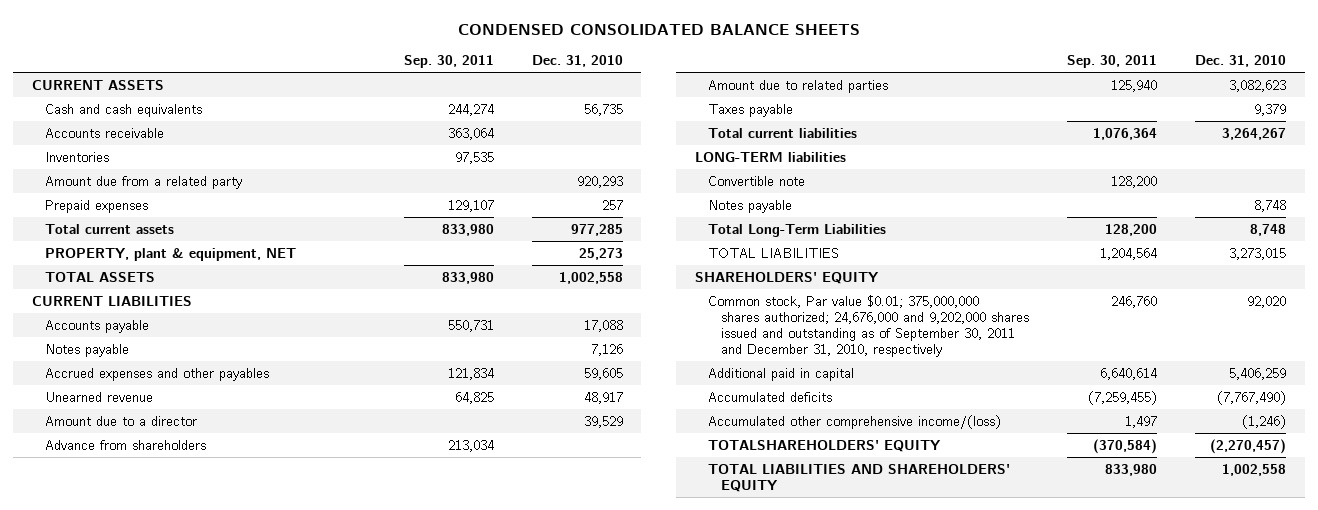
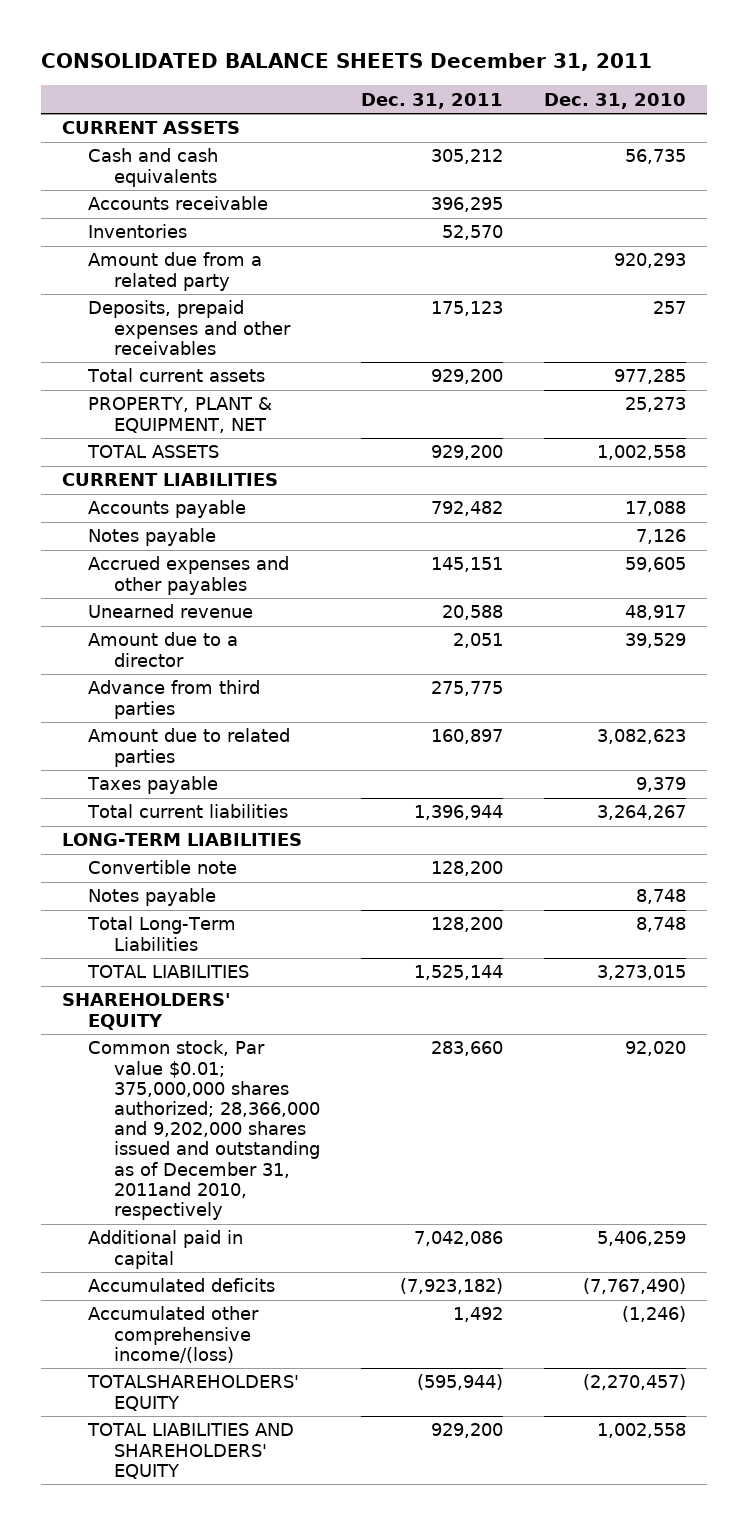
- CONDENSED CONSOLIDATED BALANCE SHEETS
+ CONSOLIDATED BALANCE SHEETS December 31, 2011
- | Sep. 30, 2011 | Dec. 31, 2010
+ | Dec. 31, 2011 | Dec. 31, 2010
- Prepaid expenses | 129,107 | 257
+ Deposits, prepaid expenses and other receivables | 175,123 | 257
- PROPERTY, plant & equipment, NET | | 25,273
+ PROPERTY, PLANT & EQUIPMENT, NET | | 25,273
- Advance from shareholders | 213,034 |
+ Advance from third parties | 275,775 |
- LONG-TERM liabilities
+ LONG-TERM LIABILITIES
- Common stock, Par value $0.01; 375,000,000 shares authorized; 24,676,000 and 9,202,000 shares issued and outstanding as of September 30, 2011 and December 31, 2010, respectively | 246,760 | 92,020
+ Common stock, Par value $0.01; 375,000,000 shares authorized; 28,366,000 and 9,202,000 shares issued and outstanding as of December 31, 2011and 2010, respectively | 283,660 | 92,020

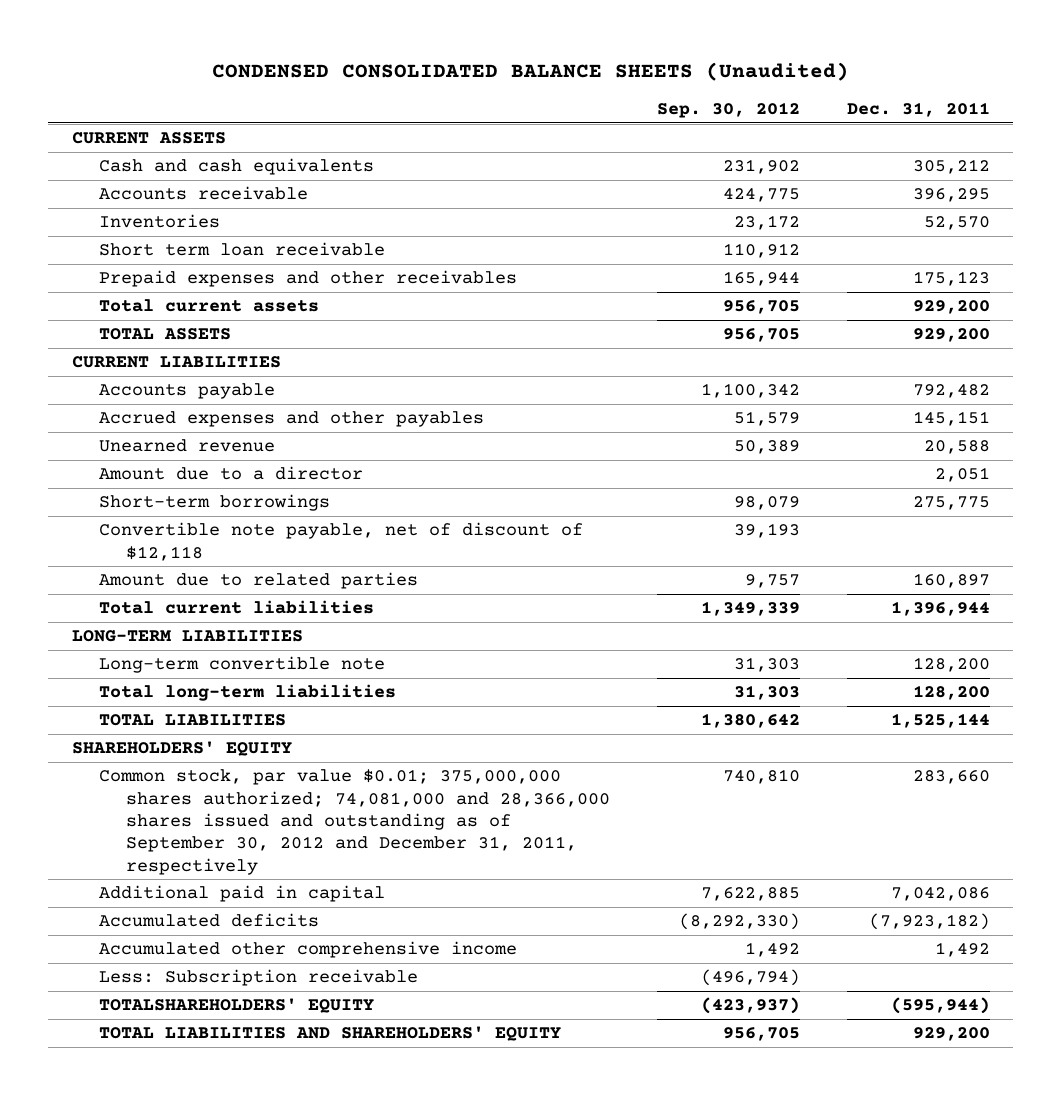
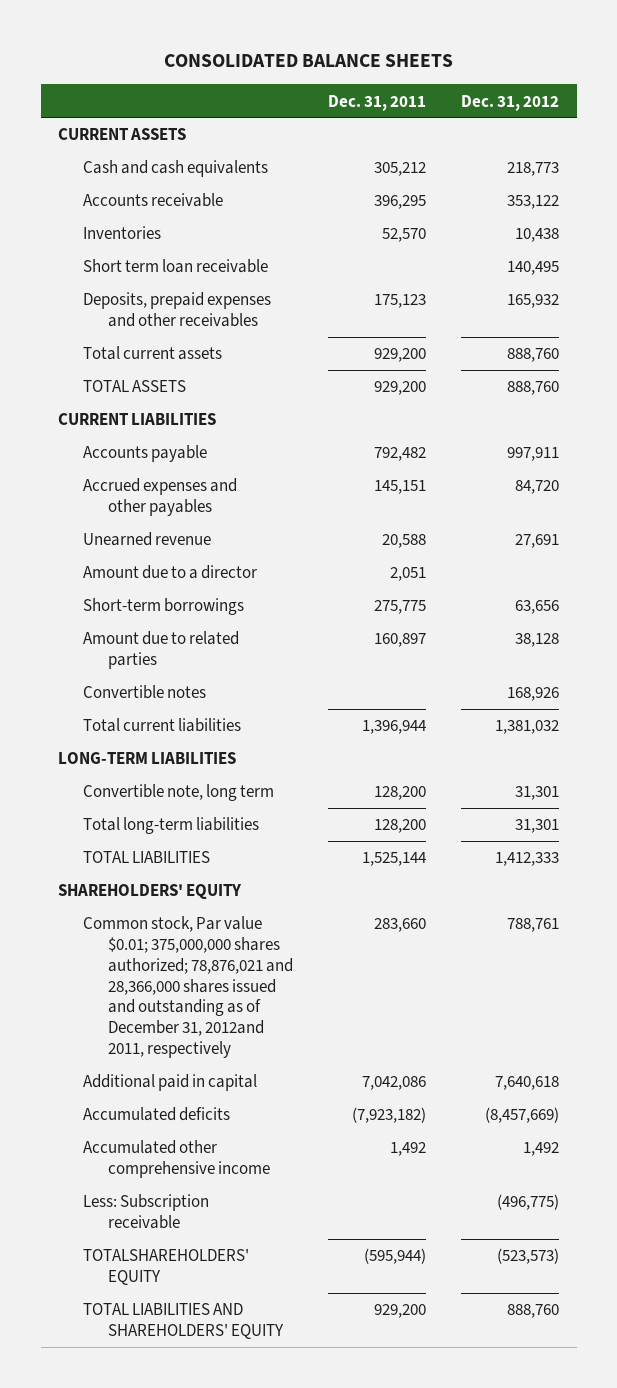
- CONDENSED CONSOLIDATED BALANCE SHEETS (Unaudited)
+ CONSOLIDATED BALANCE SHEETS
- | Sep. 30, 2012 | Dec. 31, 2011
+ | Dec. 31, 2011 | Dec. 31, 2012
- Prepaid expenses and other receivables | 165,944 | 175,123
+ Deposits, prepaid expenses and other receivables | 175,123 | 165,932
- Convertible note payable, net of discount of $12,118 | 39,193 |
+ Convertible notes | | 168,926
- Long-term convertible note | 31,303 | 128,200
+ Convertible note, long term | 128,200 | 31,301
- Common stock, par value $0.01; 375,000,000 shares authorized; 74,081,000 and 28,366,000 shares issued and outstanding as of September 30, 2012 and December 31, 2011, respectively | 740,810 | 283,660
+ Common stock, Par value $0.01; 375,000,000 shares authorized; 78,876,021 and 28,366,000 shares issued and outstanding as of December 31, 2012and 2011, respectively | 283,660 | 788,761

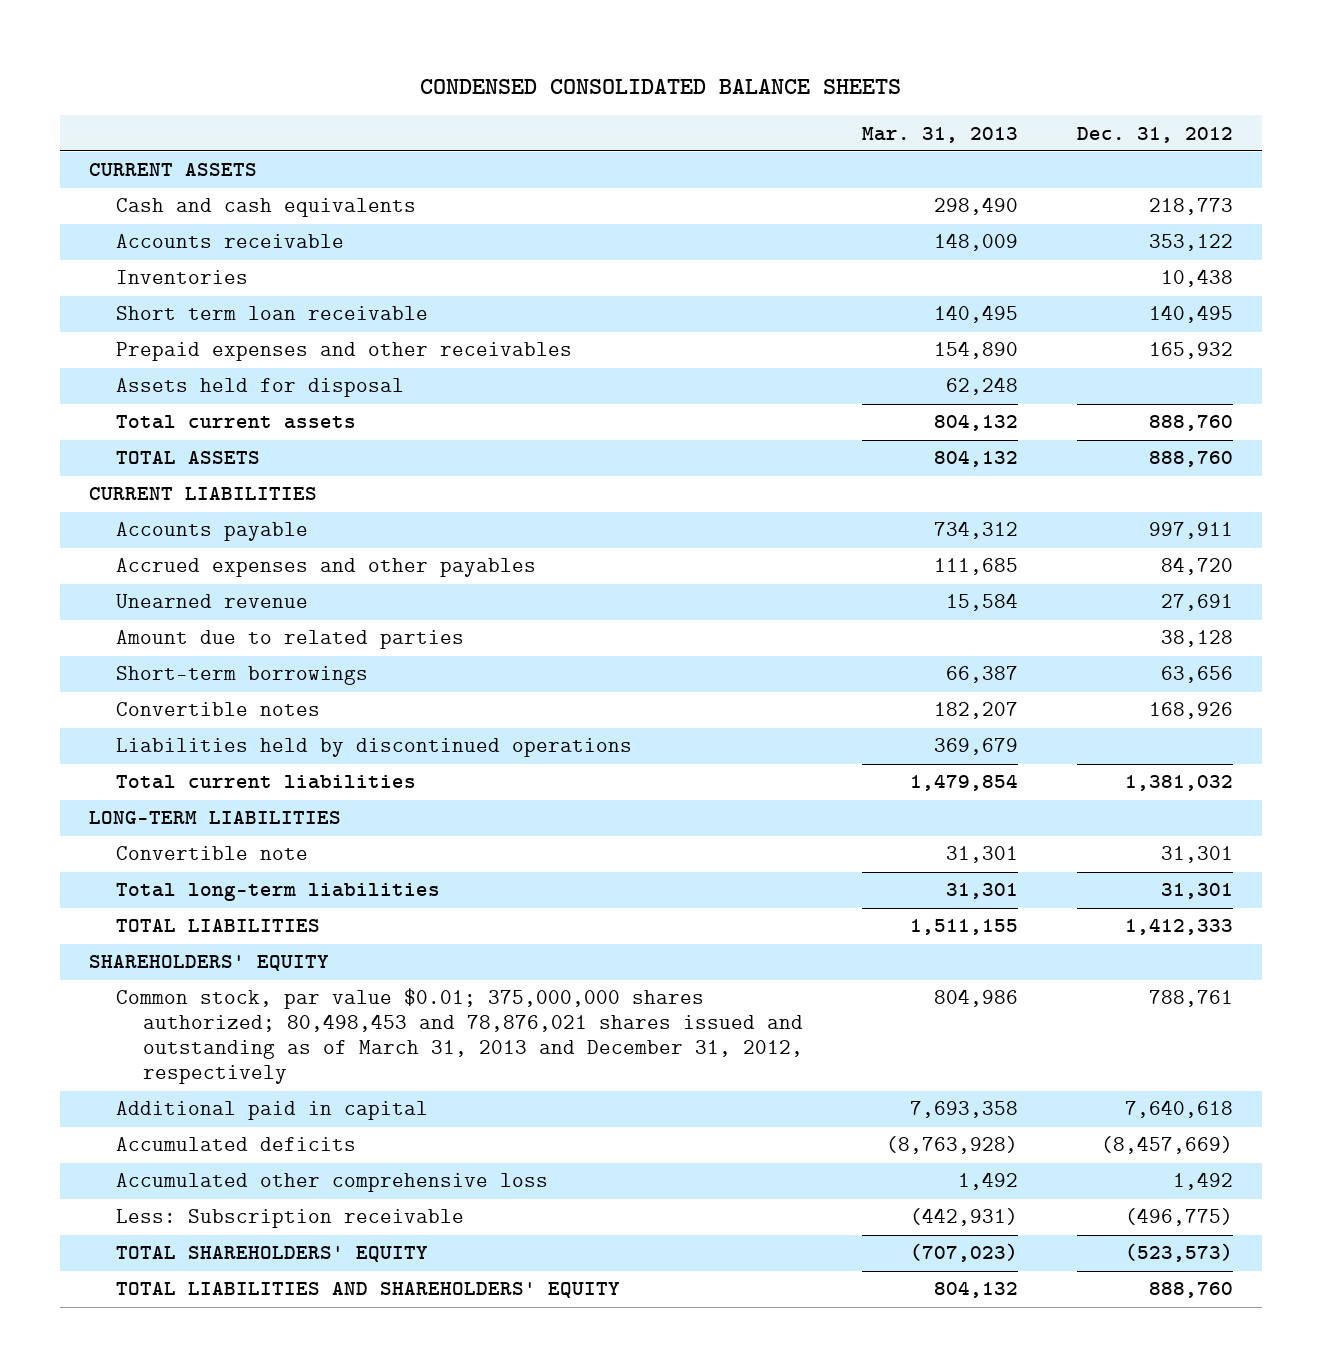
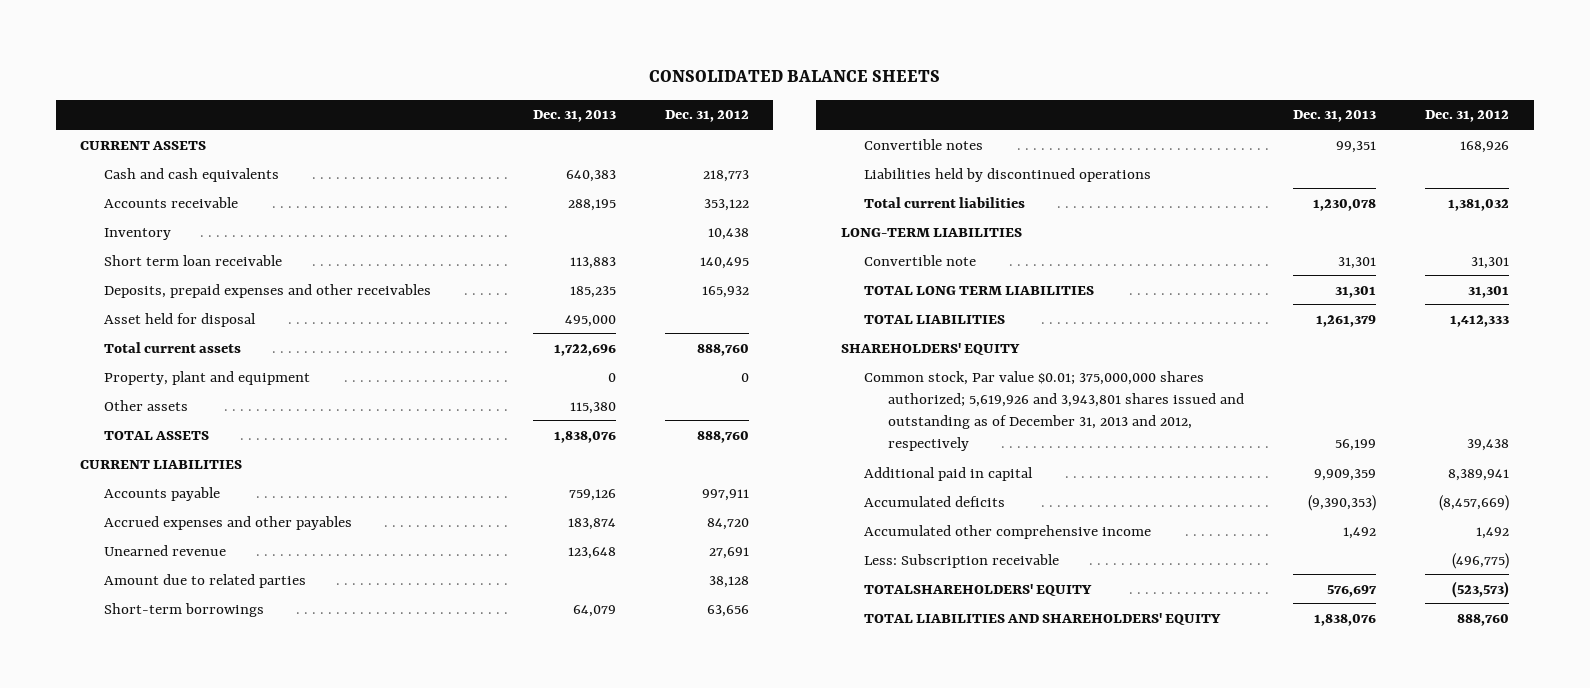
- CONDENSED CONSOLIDATED BALANCE SHEETS
+ CONSOLIDATED BALANCE SHEETS
- | Mar. 31, 2013 | Dec. 31, 2012
+ | Dec. 31, 2013 | Dec. 31, 2012
- Inventories | | 10,438
+ Inventory | | 10,438
- Prepaid expenses and other receivables | 154,890 | 165,932
- Assets held for disposal | 62,248 |
+ Deposits, prepaid expenses and other receivables | 185,235 | 165,932
+ Asset held for disposal | 495,000 |
+ Property, plant and equipment | 0 | 0
+ Other assets | 115,380 |
- Total long-term liabilities | 31,301 | 31,301
+ TOTAL LONG TERM LIABILITIES | 31,301 | 31,301
- Common stock, par value $0.01; 375,000,000 shares authorized; 80,498,453 and 78,876,021 shares issued and outstanding as of March 31, 2013 and December 31, 2012, respectively | 804,986 | 788,761
- Additional paid in capital | 7,693,358 | 7,640,618
+ Common stock, Par value $0.01; 375,000,000 shares authorized; 5,619,926 and 3,943,801 shares issued and outstanding as of December 31, 2013 and 2012, respectively | 56,199 | 39,438
+ Additional paid in capital | 9,909,359 | 8,389,941
- Accumulated other comprehensive loss | 1,492 | 1,492
+ Accumulated other comprehensive income | 1,492 | 1,492
- TOTAL SHAREHOLDERS' EQUITY | (707,023) | (523,573)
+ TOTALSHAREHOLDERS' EQUITY | 576,697 | (523,573)

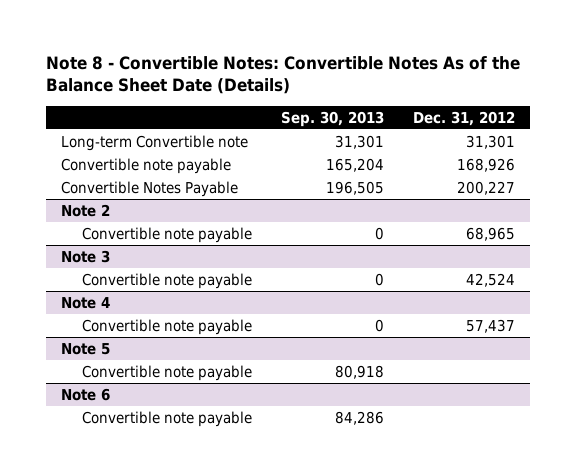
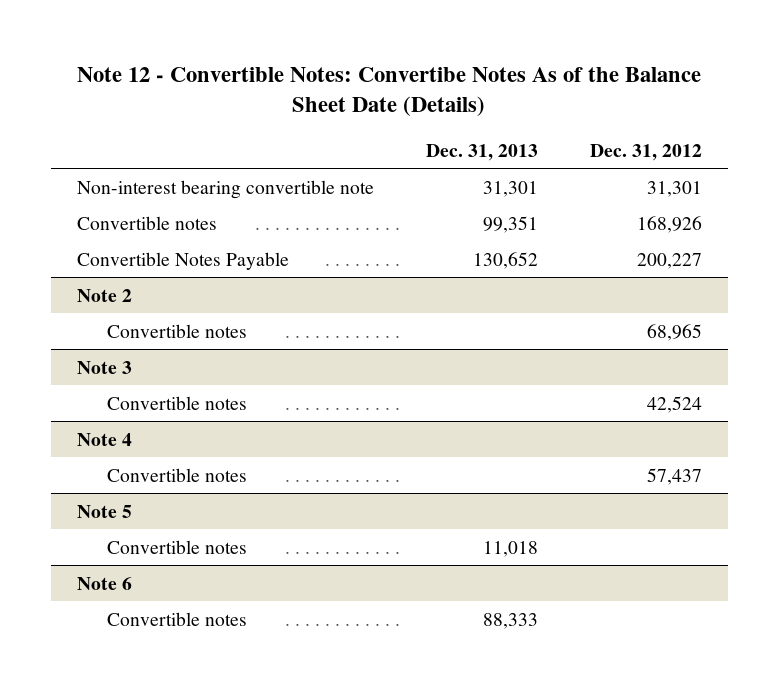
- Note 8 - Convertible Notes: Convertible Notes As of the Balance Sheet Date (Details)
+ Note 12 - Convertible Notes: Convertibe Notes As of the Balance Sheet Date (Details)
- | Sep. 30, 2013 | Dec. 31, 2012
+ | Dec. 31, 2013 | Dec. 31, 2012
- Long-term Convertible note | 31,301 | 31,301
- Convertible note payable | 165,204 | 168,926
+ Non-interest bearing convertible note | 31,301 | 31,301
+ Convertible notes | 99,351 | 168,926
@ Note 2
- Convertible note payable | 0 | 68,965
+ Convertible notes | | 68,965
@ Note 3
- Convertible note payable | 0 | 42,524
+ Convertible notes | | 42,524
@ Note 4
- Convertible note payable | 0 | 57,437
+ Convertible notes | | 57,437
@ Note 5
- Convertible note payable | 80,918 |
+ Convertible notes | 11,018 |
@ Note 6
- Convertible note payable | 84,286 |
+ Convertible notes | 88,333 |

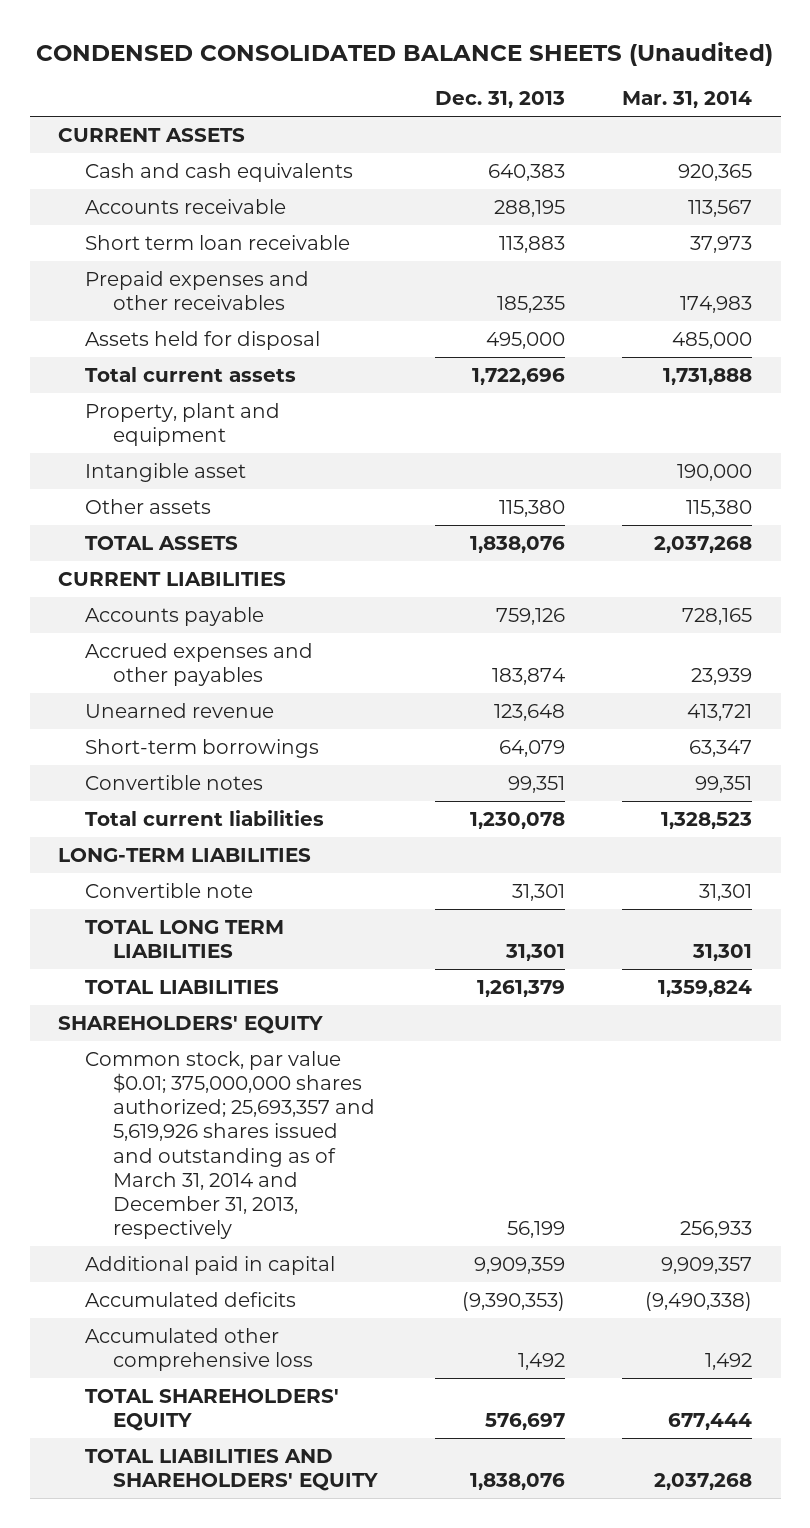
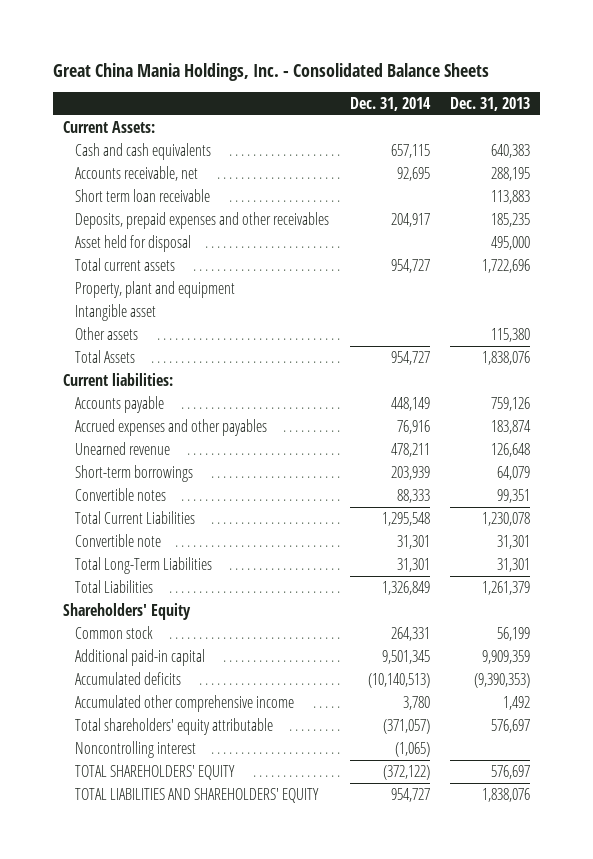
- CONDENSED CONSOLIDATED BALANCE SHEETS (Unaudited)
+ Great China Mania Holdings, Inc. - Consolidated Balance Sheets
- | Dec. 31, 2013 | Mar. 31, 2014
+ | Dec. 31, 2014 | Dec. 31, 2013
- CURRENT ASSETS
+ Current Assets:
- Accounts receivable | 288,195 | 113,567
+ Accounts receivable, net | 92,695 | 288,195
- Prepaid expenses and other receivables | 185,235 | 174,983
- Assets held for disposal | 495,000 | 485,000
+ Deposits, prepaid expenses and other receivables | 204,917 | 185,235
+ Asset held for disposal | | 495,000
- TOTAL ASSETS | 1,838,076 | 2,037,268
- CURRENT LIABILITIES
+ Total Assets | 954,727 | 1,838,076
+ Current liabilities:
- Unearned revenue | 123,648 | 413,721
+ Unearned revenue | 478,211 | 126,648
- Total current liabilities | 1,230,078 | 1,328,523
- LONG-TERM LIABILITIES
+ Total Current Liabilities | 1,295,548 | 1,230,078
- TOTAL LONG TERM LIABILITIES | 31,301 | 31,301
- TOTAL LIABILITIES | 1,261,379 | 1,359,824
- SHAREHOLDERS' EQUITY
- Common stock, par value $0.01; 375,000,000 shares authorized; 25,693,357 and 5,619,926 shares issued and outstanding as of March 31, 2014 and December 31, 2013, respectively | 56,199 | 256,933
- Additional paid in capital | 9,909,359 | 9,909,357
+ Total Long-Term Liabilities | 31,301 | 31,301
+ Total Liabilities | 1,326,849 | 1,261,379
+ Shareholders' Equity
+ Common stock | 264,331 | 56,199
+ Additional paid-in capital | 9,501,345 | 9,909,359
- Accumulated other comprehensive loss | 1,492 | 1,492
+ Accumulated other comprehensive income | 3,780 | 1,492
+ Total shareholders' equity attributable | (371,057) | 576,697
+ Noncontrolling interest | (1,065) |

